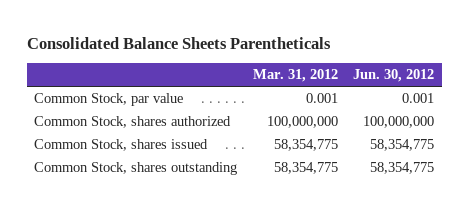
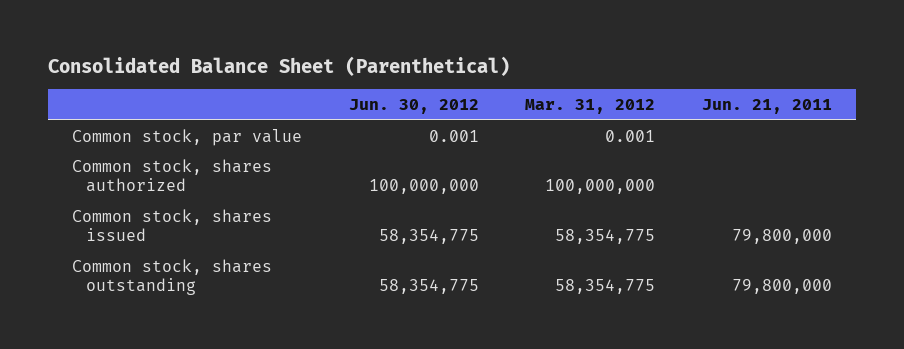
- Consolidated Balance Sheets Parentheticals
+ Consolidated Balance Sheet (Parenthetical)
- | Mar. 31, 2012 | Jun. 30, 2012
+ | Jun. 30, 2012 | Mar. 31, 2012 | Jun. 21, 2011
- Common Stock, par value | 0.001 | 0.001
- Common Stock, shares authorized | 100,000,000 | 100,000,000
- Common Stock, shares issued | 58,354,775 | 58,354,775
- Common Stock, shares outstanding | 58,354,775 | 58,354,775
+ Common stock, par value | 0.001 | 0.001 |
+ Common stock, shares authorized | 100,000,000 | 100,000,000 |
+ Common stock, shares issued | 58,354,775 | 58,354,775 | 79,800,000
+ Common stock, shares outstanding | 58,354,775 | 58,354,775 | 79,800,000

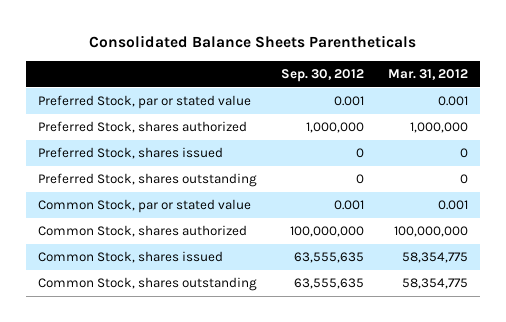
- Consolidated Balance Sheet (Parenthetical)
+ Consolidated Balance Sheets Parentheticals
- | Jun. 30, 2012 | Mar. 31, 2012 | Jun. 21, 2011
+ | Sep. 30, 2012 | Mar. 31, 2012
- Common stock, par value | 0.001 | 0.001 |
- Common stock, shares authorized | 100,000,000 | 100,000,000 |
- Common stock, shares issued | 58,354,775 | 58,354,775 | 79,800,000
- Common stock, shares outstanding | 58,354,775 | 58,354,775 | 79,800,000
+ Preferred Stock, par or stated value | 0.001 | 0.001
+ Preferred Stock, shares authorized | 1,000,000 | 1,000,000
+ Preferred Stock, shares issued | 0 | 0
+ Preferred Stock, shares outstanding | 0 | 0
+ Common Stock, par or stated value | 0.001 | 0.001
+ Common Stock, shares authorized | 100,000,000 | 100,000,000
+ Common Stock, shares issued | 63,555,635 | 58,354,775
+ Common Stock, shares outstanding | 63,555,635 | 58,354,775

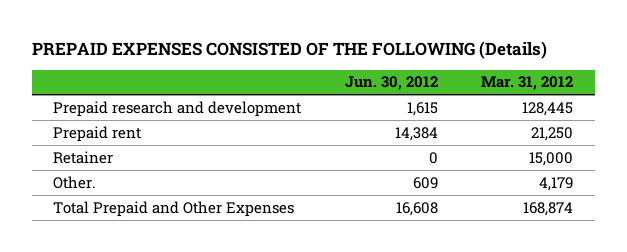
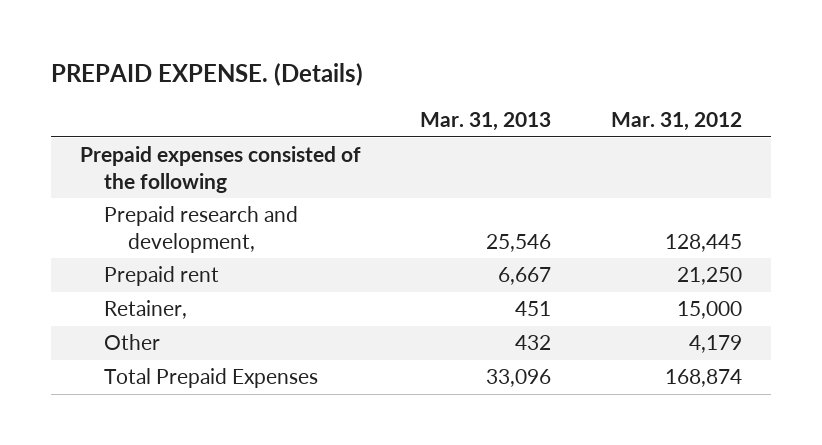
- PREPAID EXPENSES CONSISTED OF THE FOLLOWING (Details)
+ PREPAID EXPENSE. (Details)
- | Jun. 30, 2012 | Mar. 31, 2012
+ | Mar. 31, 2013 | Mar. 31, 2012
- Prepaid research and development | 1,615 | 128,445
+ Prepaid expenses consisted of the following
+ Prepaid research and development, | 25,546 | 128,445
- Retainer | 0 | 15,000
- Other. | 609 | 4,179
- Total Prepaid and Other Expenses | 16,608 | 168,874
+ Retainer, | 451 | 15,000
+ Other | 432 | 4,179
+ Total Prepaid Expenses | 33,096 | 168,874

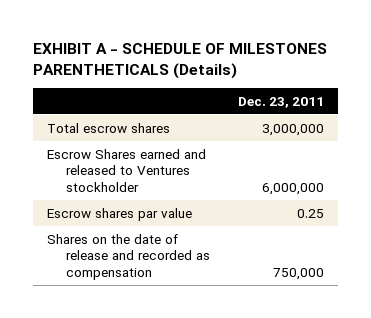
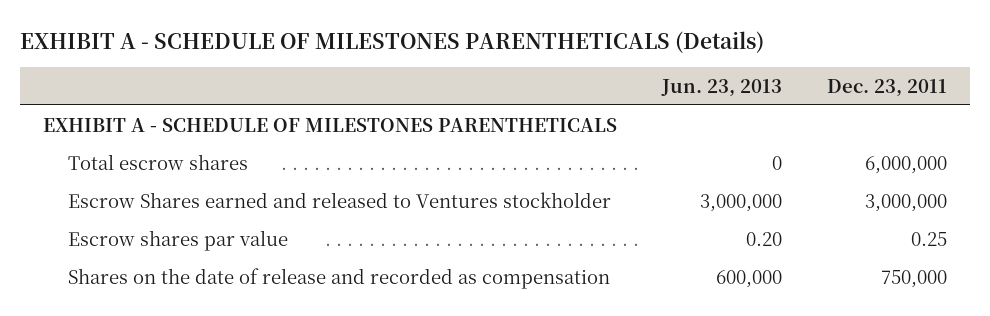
- | Dec. 23, 2011
+ | Jun. 23, 2013 | Dec. 23, 2011
- Total escrow shares | 3,000,000
- Escrow Shares earned and released to Ventures stockholder | 6,000,000
+ EXHIBIT A - SCHEDULE OF MILESTONES PARENTHETICALS
+ Total escrow shares | 0 | 6,000,000
+ Escrow Shares earned and released to Ventures stockholder | 3,000,000 | 3,000,000

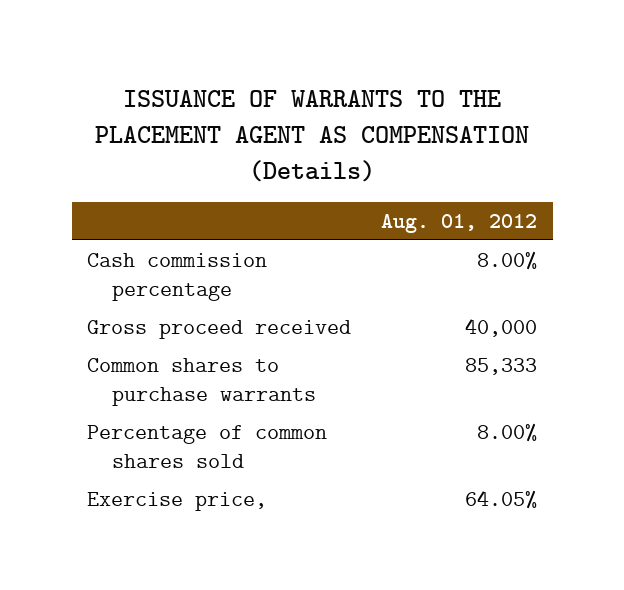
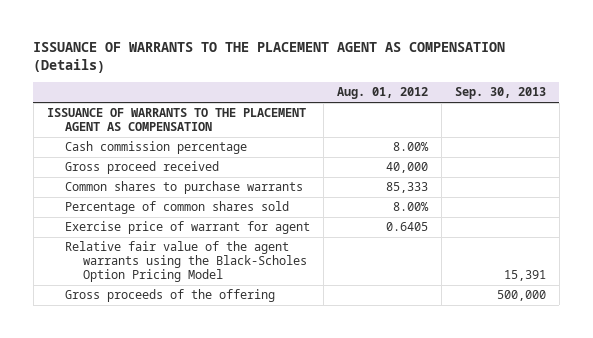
- | Aug. 01, 2012
+ | Aug. 01, 2012 | Sep. 30, 2013
+ ISSUANCE OF WARRANTS TO THE PLACEMENT AGENT AS COMPENSATION
- Exercise price, | 64.05%
+ Exercise price of warrant for agent | 0.6405 |
+ Relative fair value of the agent warrants using the Black-Scholes Option Pricing Model | | 15,391
+ Gross proceeds of the offering | | 500,000

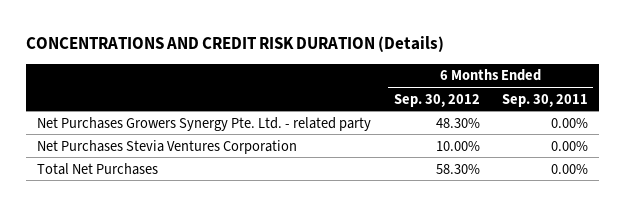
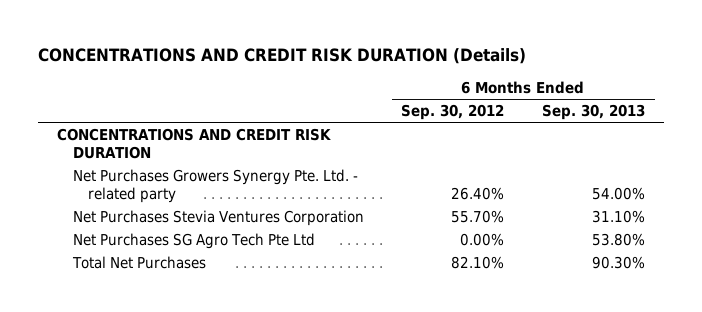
- | 6 Months Ended Sep. 30, 2012 | 6 Months Ended Sep. 30, 2011
+ | 6 Months Ended Sep. 30, 2012 | 6 Months Ended Sep. 30, 2013
- Net Purchases Growers Synergy Pte. Ltd. - related party | 48.30% | 0.00%
- Net Purchases Stevia Ventures Corporation | 10.00% | 0.00%
- Total Net Purchases | 58.30% | 0.00%
+ CONCENTRATIONS AND CREDIT RISK DURATION
+ Net Purchases Growers Synergy Pte. Ltd. - related party | 26.40% | 54.00%
+ Net Purchases Stevia Ventures Corporation | 55.70% | 31.10%
+ Net Purchases SG Agro Tech Pte Ltd | 0.00% | 53.80%
+ Total Net Purchases | 82.10% | 90.30%

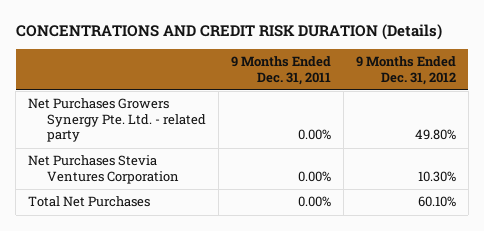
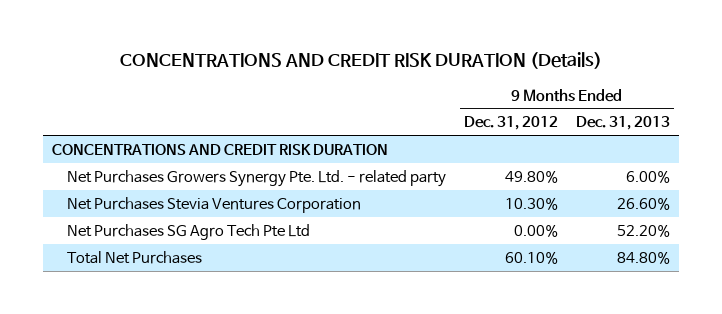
- | 9 Months Ended Dec. 31, 2011 | 9 Months Ended Dec. 31, 2012
+ | 9 Months Ended Dec. 31, 2012 | 9 Months Ended Dec. 31, 2013
+ CONCENTRATIONS AND CREDIT RISK DURATION
+ Net Purchases SG Agro Tech Pte Ltd | 0.00% | 52.20%

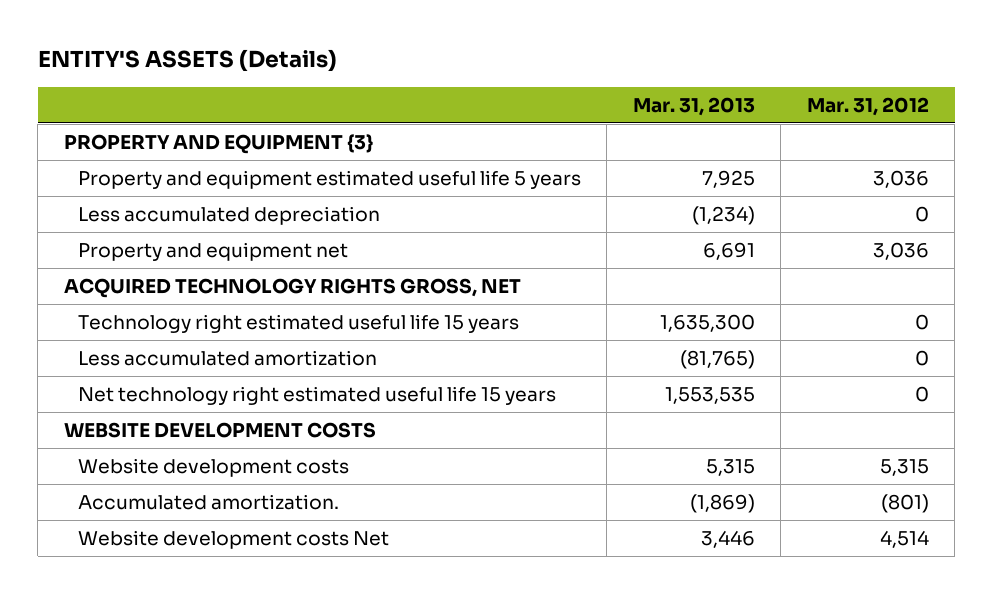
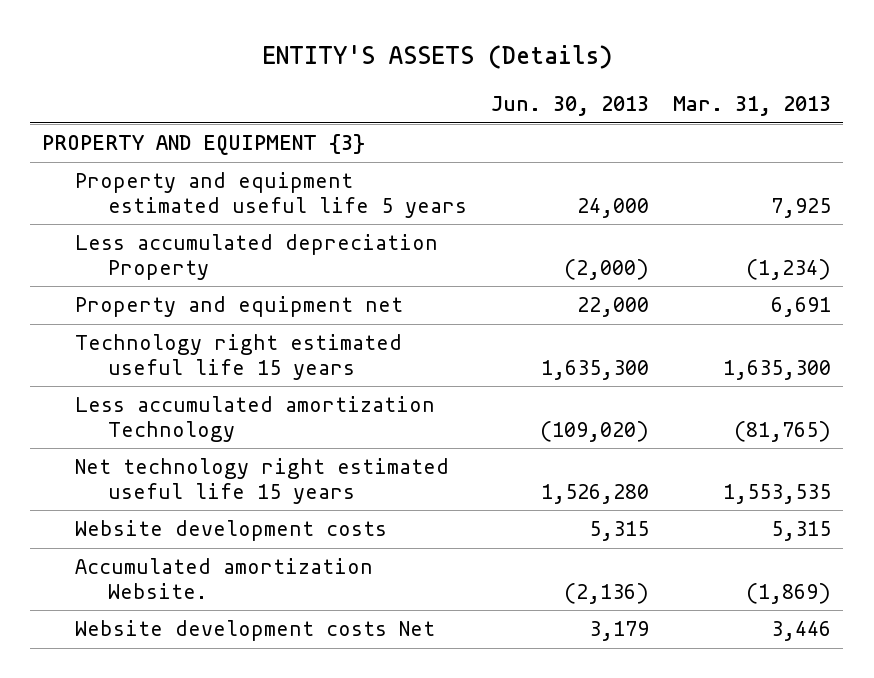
- | Mar. 31, 2013 | Mar. 31, 2012
+ | Jun. 30, 2013 | Mar. 31, 2013
- Less accumulated depreciation | (1,234) | 0
+ Less accumulated depreciation Property | (2,000) | (1,234)
- ACQUIRED TECHNOLOGY RIGHTS GROSS, NET
- Less accumulated amortization | (81,765) | 0
+ Less accumulated amortization Technology | (109,020) | (81,765)
- WEBSITE DEVELOPMENT COSTS
- Accumulated amortization. | (1,869) | (801)
+ Accumulated amortization Website. | (2,136) | (1,869)

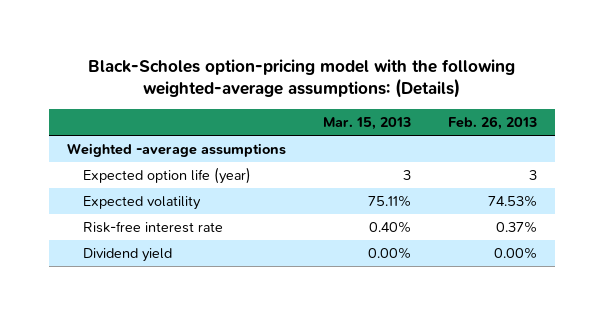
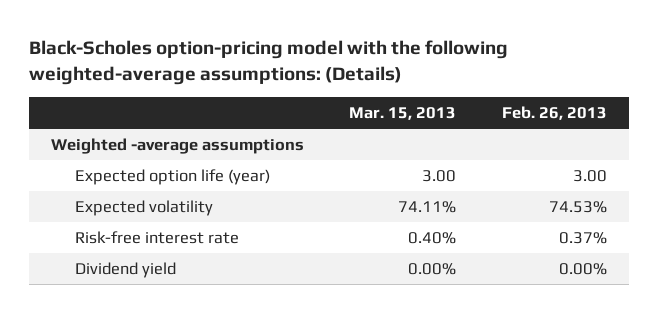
- Expected option life (year) | 3 | 3
- Expected volatility | 75.11% | 74.53%
+ Expected option life (year) | 3.00 | 3.00
+ Expected volatility | 74.11% | 74.53%

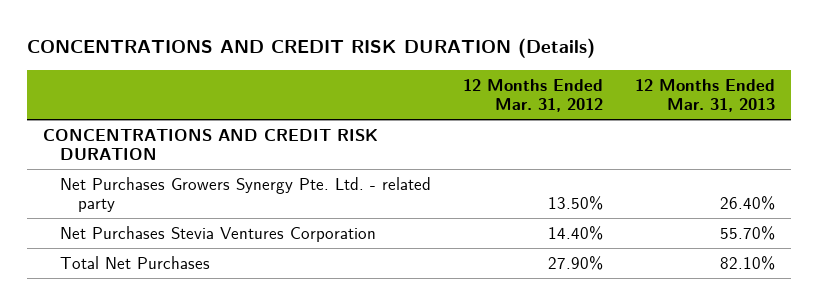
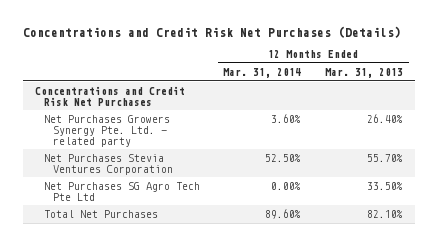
- CONCENTRATIONS AND CREDIT RISK DURATION (Details)
+ Concentrations and Credit Risk Net Purchases (Details)
- | 12 Months Ended Mar. 31, 2012 | 12 Months Ended Mar. 31, 2013
+ | 12 Months Ended Mar. 31, 2014 | 12 Months Ended Mar. 31, 2013
- CONCENTRATIONS AND CREDIT RISK DURATION
+ Concentrations and Credit Risk Net Purchases
+ Net Purchases SG Agro Tech Pte Ltd | 0.00% | 33.50%

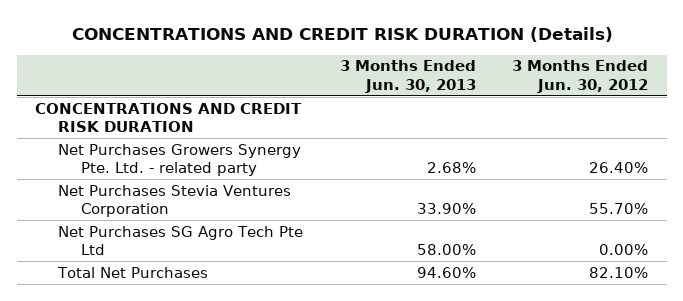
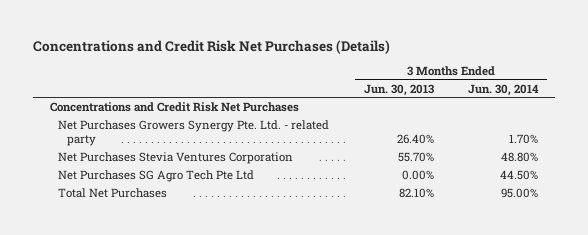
- CONCENTRATIONS AND CREDIT RISK DURATION (Details)
+ Concentrations and Credit Risk Net Purchases (Details)
- | 3 Months Ended Jun. 30, 2013 | 3 Months Ended Jun. 30, 2012
+ | 3 Months Ended Jun. 30, 2013 | 3 Months Ended Jun. 30, 2014
- CONCENTRATIONS AND CREDIT RISK DURATION
- Net Purchases Growers Synergy Pte. Ltd. - related party | 2.68% | 26.40%
- Net Purchases Stevia Ventures Corporation | 33.90% | 55.70%
- Net Purchases SG Agro Tech Pte Ltd | 58.00% | 0.00%
- Total Net Purchases | 94.60% | 82.10%
+ Concentrations and Credit Risk Net Purchases
+ Net Purchases Growers Synergy Pte. Ltd. - related party | 26.40% | 1.70%
+ Net Purchases Stevia Ventures Corporation | 55.70% | 48.80%
+ Net Purchases SG Agro Tech Pte Ltd | 0.00% | 44.50%
+ Total Net Purchases | 82.10% | 95.00%

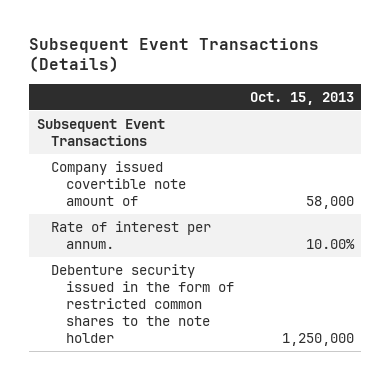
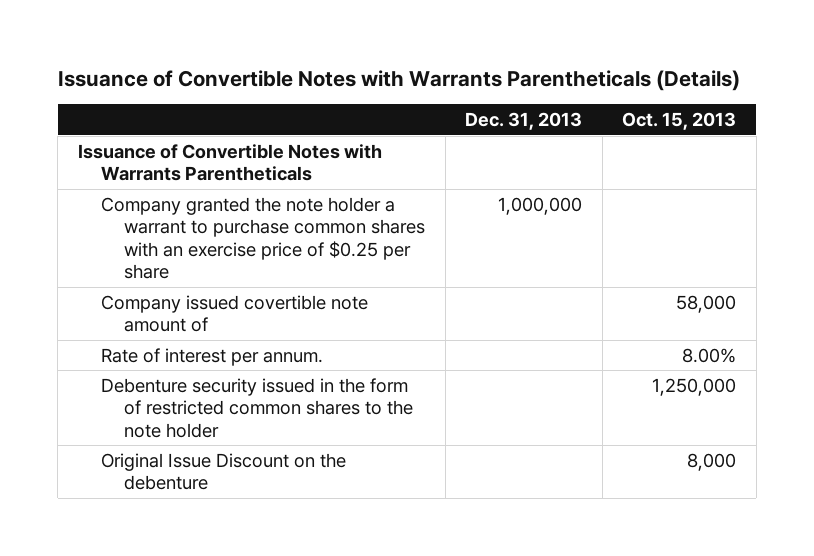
- Subsequent Event Transactions (Details)
+ Issuance of Convertible Notes with Warrants Parentheticals (Details)
- | Oct. 15, 2013
+ | Dec. 31, 2013 | Oct. 15, 2013
- Subsequent Event Transactions
+ Issuance of Convertible Notes with Warrants Parentheticals
+ Company granted the note holder a warrant to purchase common shares with an exercise price of $0.25 per share | 1,000,000 |
- Rate of interest per annum. | 10.00%
+ Rate of interest per annum. | | 8.00%
+ Original Issue Discount on the debenture | | 8,000

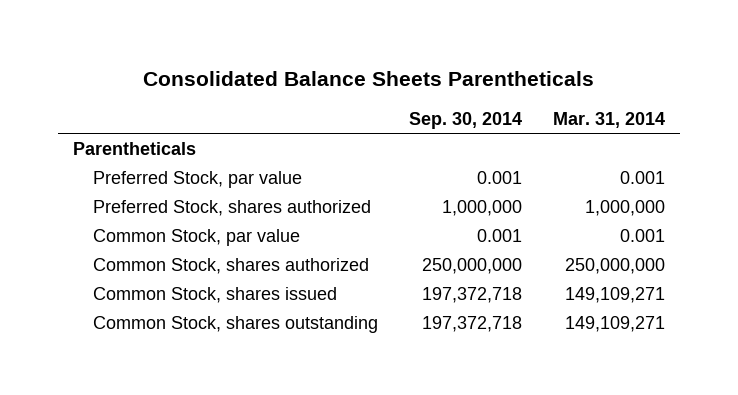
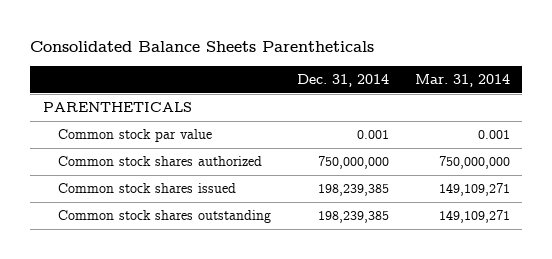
- | Sep. 30, 2014 | Mar. 31, 2014
+ | Dec. 31, 2014 | Mar. 31, 2014
- Parentheticals
- Preferred Stock, par value | 0.001 | 0.001
- Preferred Stock, shares authorized | 1,000,000 | 1,000,000
- Common Stock, par value | 0.001 | 0.001
- Common Stock, shares authorized | 250,000,000 | 250,000,000
- Common Stock, shares issued | 197,372,718 | 149,109,271
- Common Stock, shares outstanding | 197,372,718 | 149,109,271
+ PARENTHETICALS
+ Common stock par value | 0.001 | 0.001
+ Common stock shares authorized | 750,000,000 | 750,000,000
+ Common stock shares issued | 198,239,385 | 149,109,271
+ Common stock shares outstanding | 198,239,385 | 149,109,271

